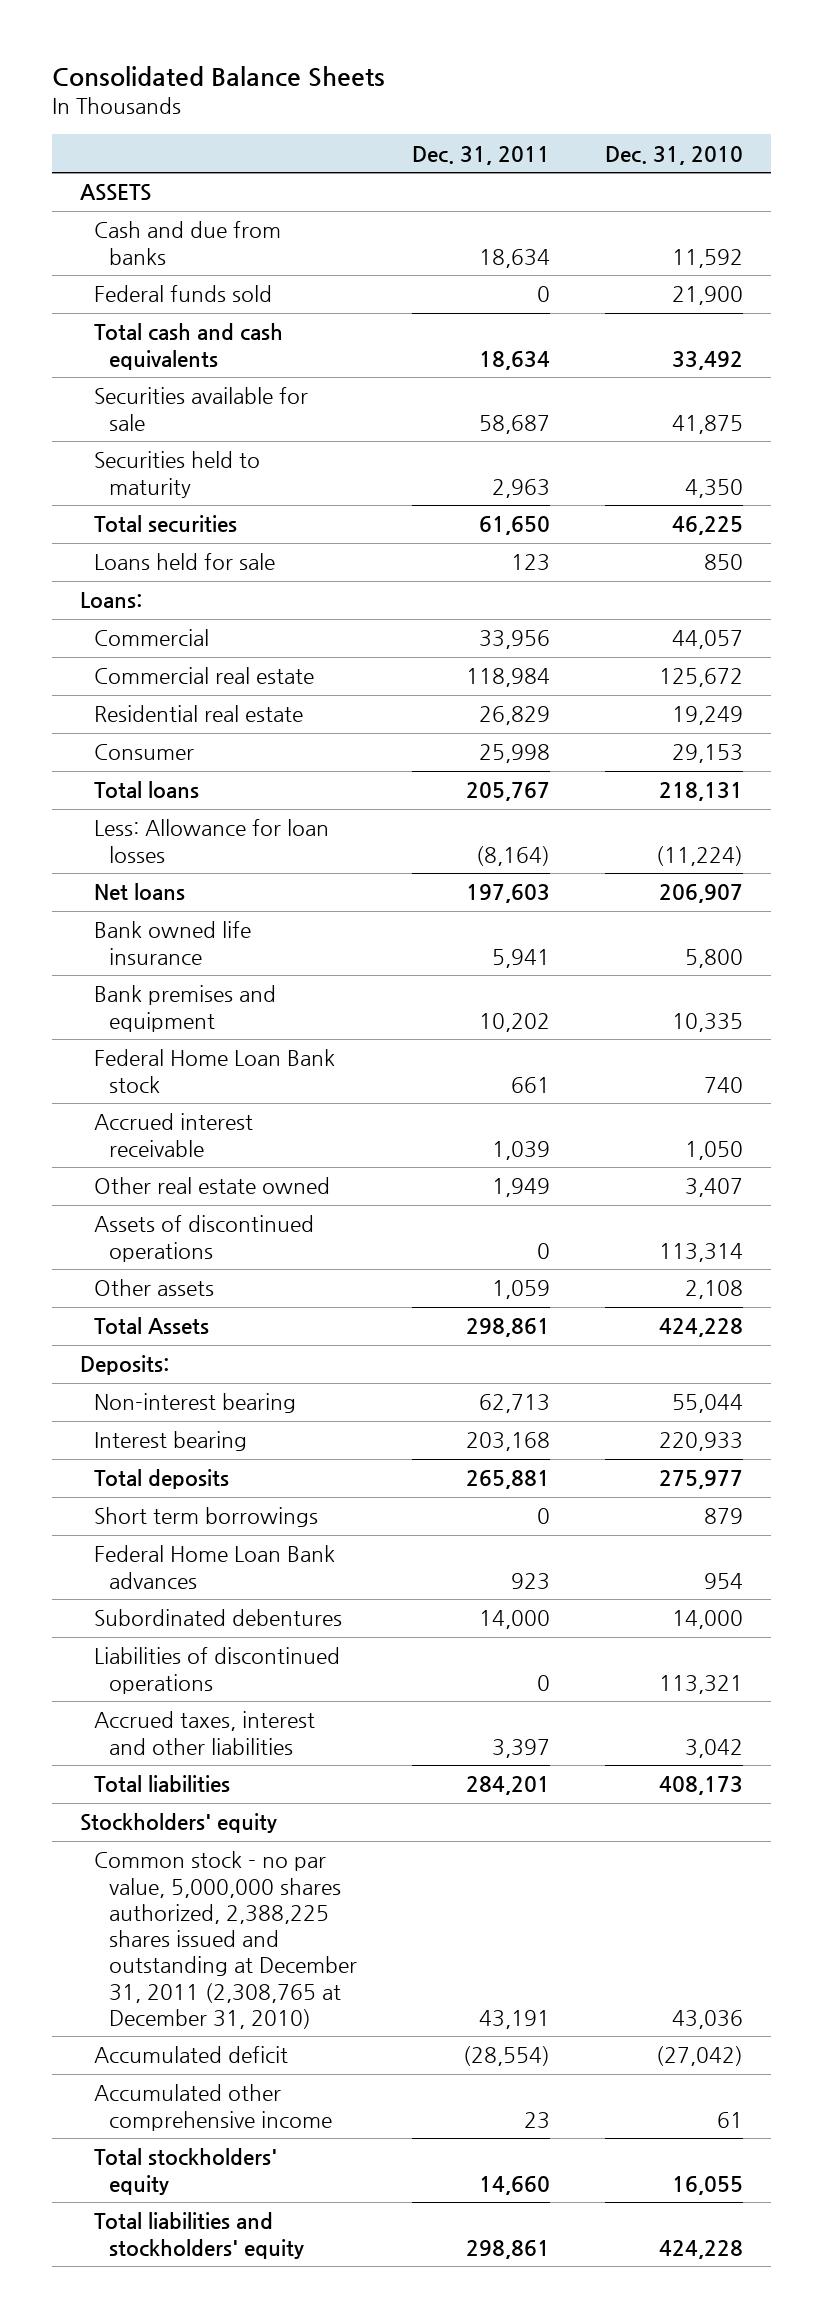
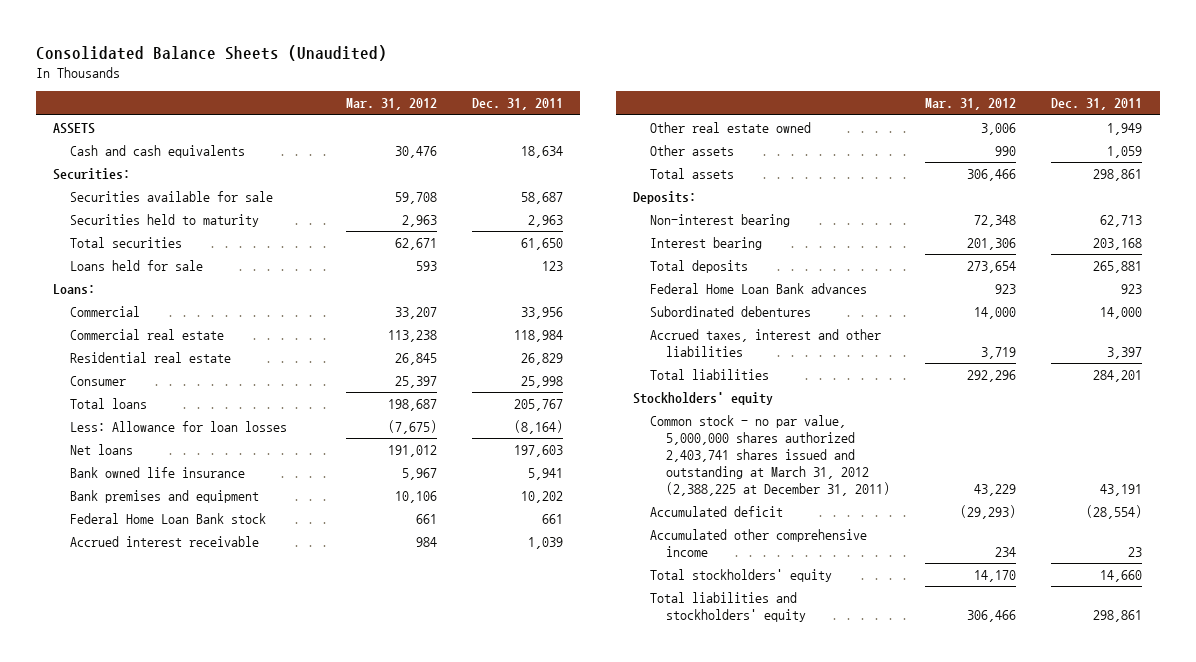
- Consolidated Balance Sheets
+ Consolidated Balance Sheets (Unaudited)
- | Dec. 31, 2011 | Dec. 31, 2010
+ | Mar. 31, 2012 | Dec. 31, 2011
- Cash and due from banks | 18,634 | 11,592
- Federal funds sold | 0 | 21,900
- Total cash and cash equivalents | 18,634 | 33,492
+ Cash and cash equivalents | 30,476 | 18,634
+ Securities:
- Assets of discontinued operations | 0 | 113,314
- Total Assets | 298,861 | 424,228
+ Total assets | 306,466 | 298,861
- Short term borrowings | 0 | 879
- Liabilities of discontinued operations | 0 | 113,321
- Common stock - no par value, 5,000,000 shares authorized, 2,388,225 shares issued and outstanding at December 31, 2011 (2,308,765 at December 31, 2010) | 43,191 | 43,036
+ Common stock - no par value, 5,000,000 shares authorized 2,403,741 shares issued and outstanding at March 31, 2012 (2,388,225 at December 31, 2011) | 43,229 | 43,191

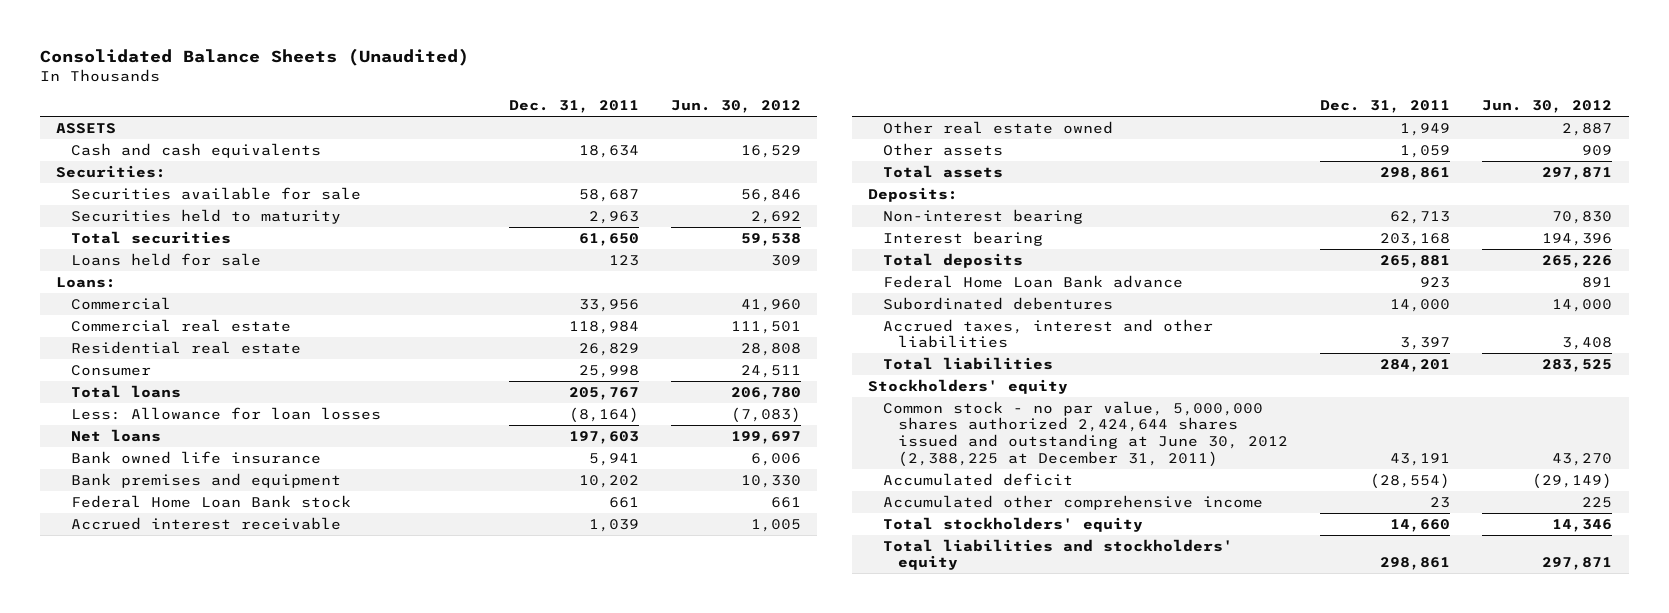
- | Mar. 31, 2012 | Dec. 31, 2011
+ | Dec. 31, 2011 | Jun. 30, 2012
- Federal Home Loan Bank advances | 923 | 923
+ Federal Home Loan Bank advance | 923 | 891
- Common stock - no par value, 5,000,000 shares authorized 2,403,741 shares issued and outstanding at March 31, 2012 (2,388,225 at December 31, 2011) | 43,229 | 43,191
+ Common stock - no par value, 5,000,000 shares authorized 2,424,644 shares issued and outstanding at June 30, 2012 (2,388,225 at December 31, 2011) | 43,191 | 43,270

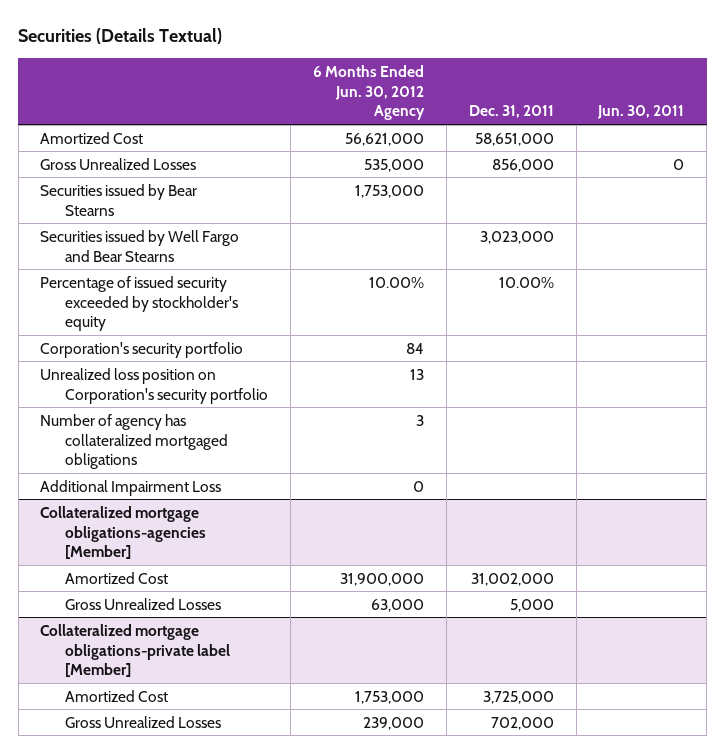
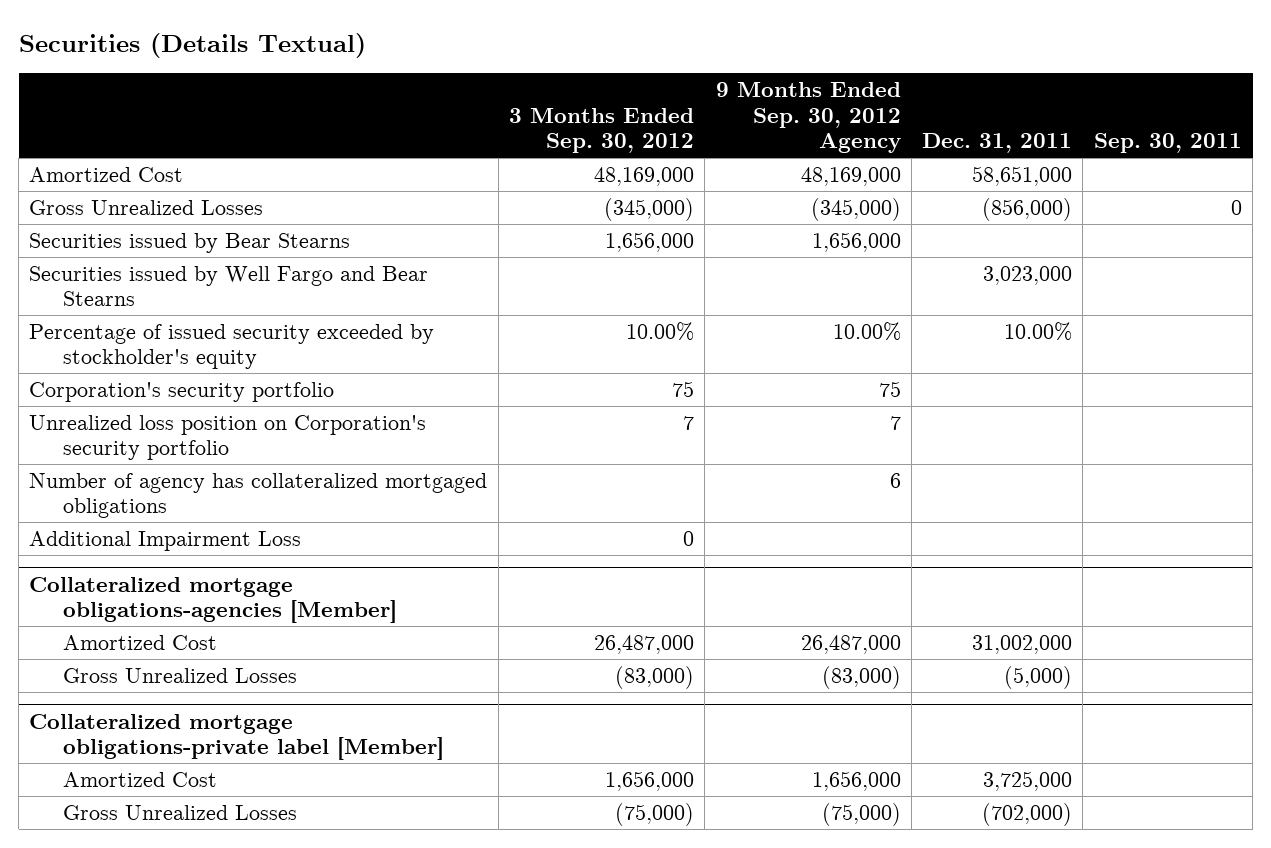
- | 6 Months Ended Jun. 30, 2012 Agency | Dec. 31, 2011 | Jun. 30, 2011
+ | 3 Months Ended Sep. 30, 2012 | 9 Months Ended Sep. 30, 2012 Agency | Dec. 31, 2011 | Sep. 30, 2011
- Gross Unrealized Losses | 535,000 | 856,000 | 0
+ Gross Unrealized Losses | (345,000) | (345,000) | (856,000) | 0
@ Collateralized mortgage obligations-agencies [Member]
- Gross Unrealized Losses | 63,000 | 5,000 |
+ Gross Unrealized Losses | (83,000) | (83,000) | (5,000) |
@ Collateralized mortgage obligations-private label [Member]
- Gross Unrealized Losses | 239,000 | 702,000 |
+ Gross Unrealized Losses | (75,000) | (75,000) | (702,000) |

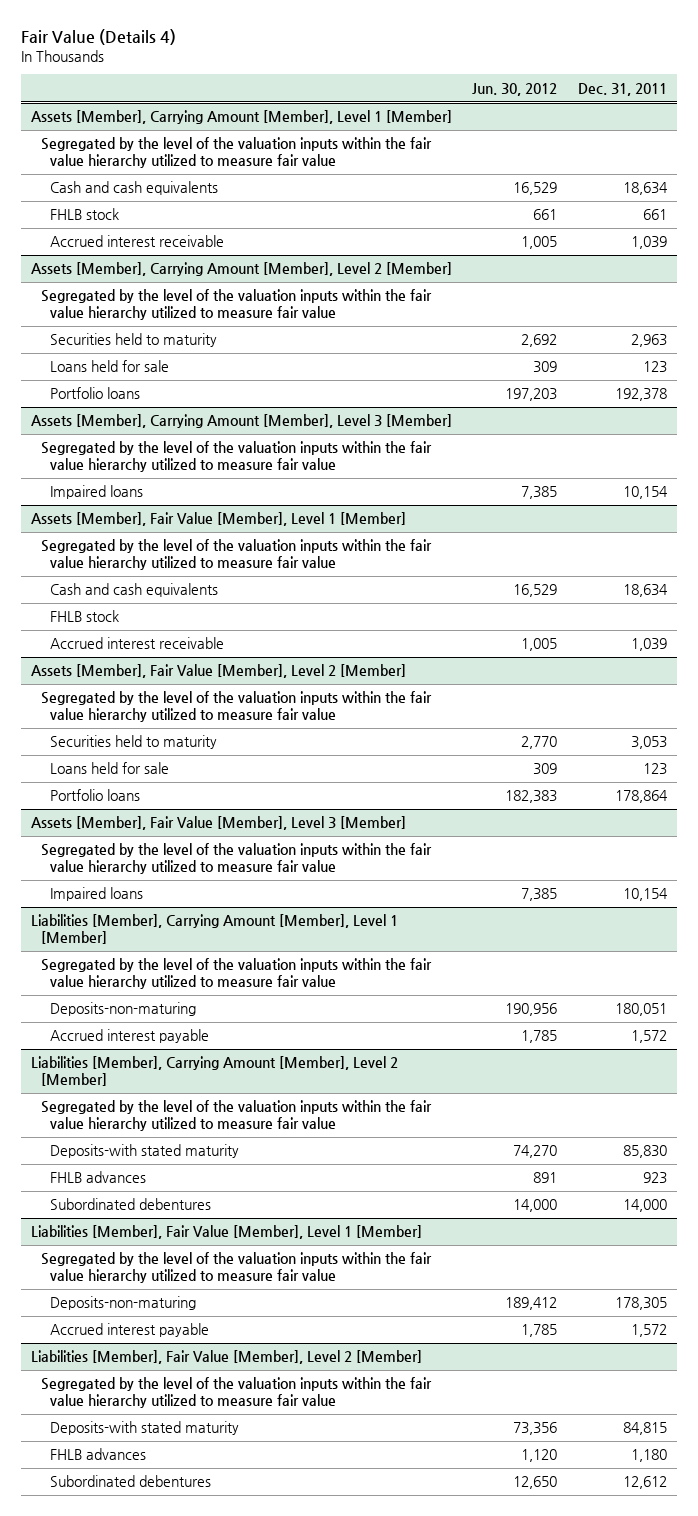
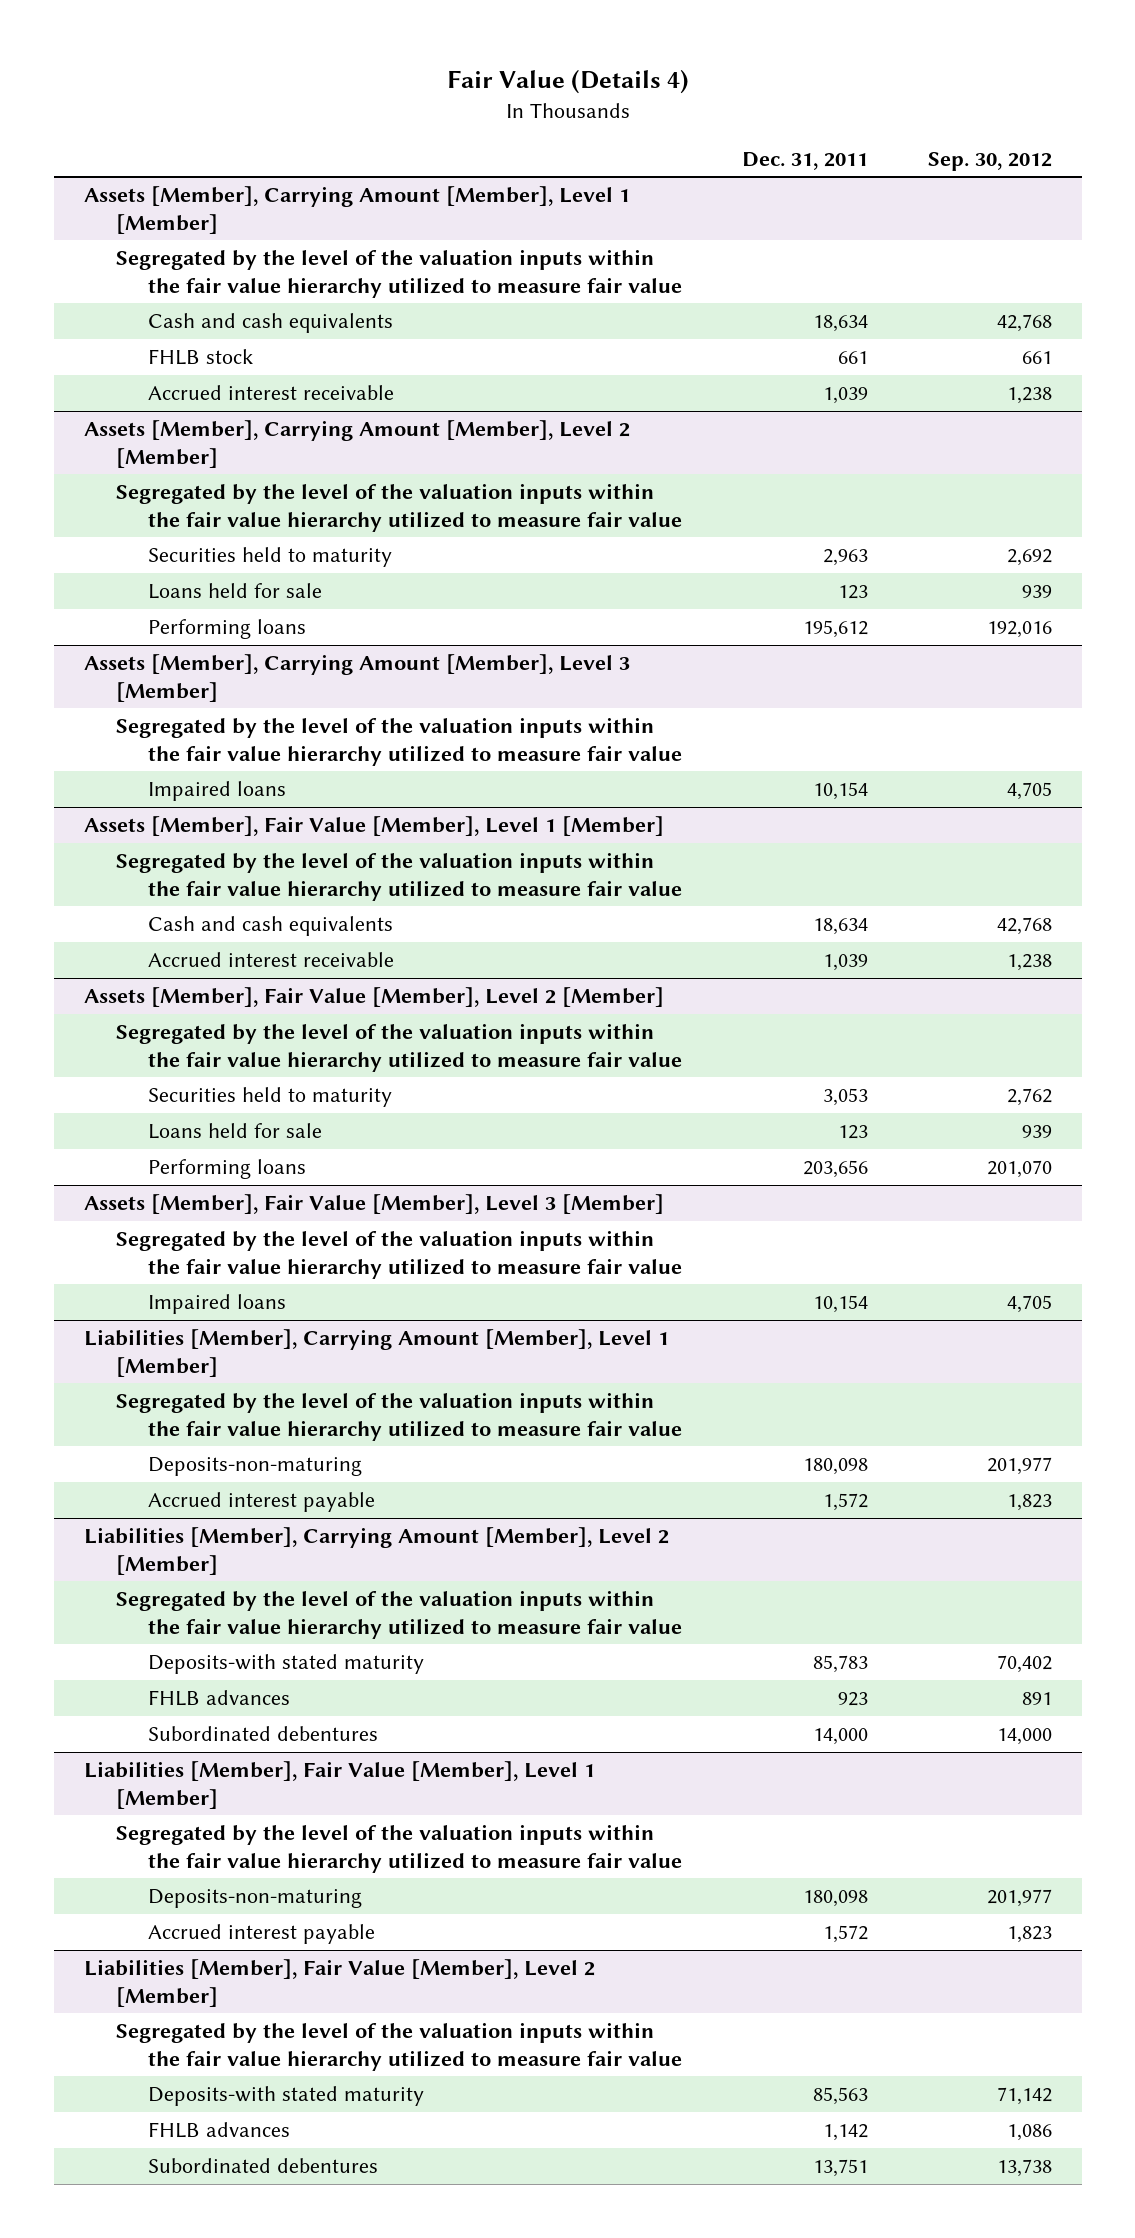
- | Jun. 30, 2012 | Dec. 31, 2011
+ | Dec. 31, 2011 | Sep. 30, 2012
@ Assets [Member], Carrying Amount [Member], Level 2 [Member]
- Portfolio loans | 197,203 | 192,378
+ Performing loans | 195,612 | 192,016
@ Assets [Member], Fair Value [Member], Level 1 [Member]
- FHLB stock
@ Assets [Member], Fair Value [Member], Level 2 [Member]
- Portfolio loans | 182,383 | 178,864
+ Performing loans | 203,656 | 201,070
@ Liabilities [Member], Carrying Amount [Member], Level 1 [Member]
- Deposits-non-maturing | 190,956 | 180,051
+ Deposits-non-maturing | 180,098 | 201,977
@ Liabilities [Member], Carrying Amount [Member], Level 2 [Member]
- Deposits-with stated maturity | 74,270 | 85,830
+ Deposits-with stated maturity | 85,783 | 70,402
@ Liabilities [Member], Fair Value [Member], Level 1 [Member]
- Deposits-non-maturing | 189,412 | 178,305
+ Deposits-non-maturing | 180,098 | 201,977
@ Liabilities [Member], Fair Value [Member], Level 2 [Member]
- Deposits-with stated maturity | 73,356 | 84,815
- FHLB advances | 1,120 | 1,180
- Subordinated debentures | 12,650 | 12,612
+ Deposits-with stated maturity | 85,563 | 71,142
+ FHLB advances | 1,142 | 1,086
+ Subordinated debentures | 13,751 | 13,738

